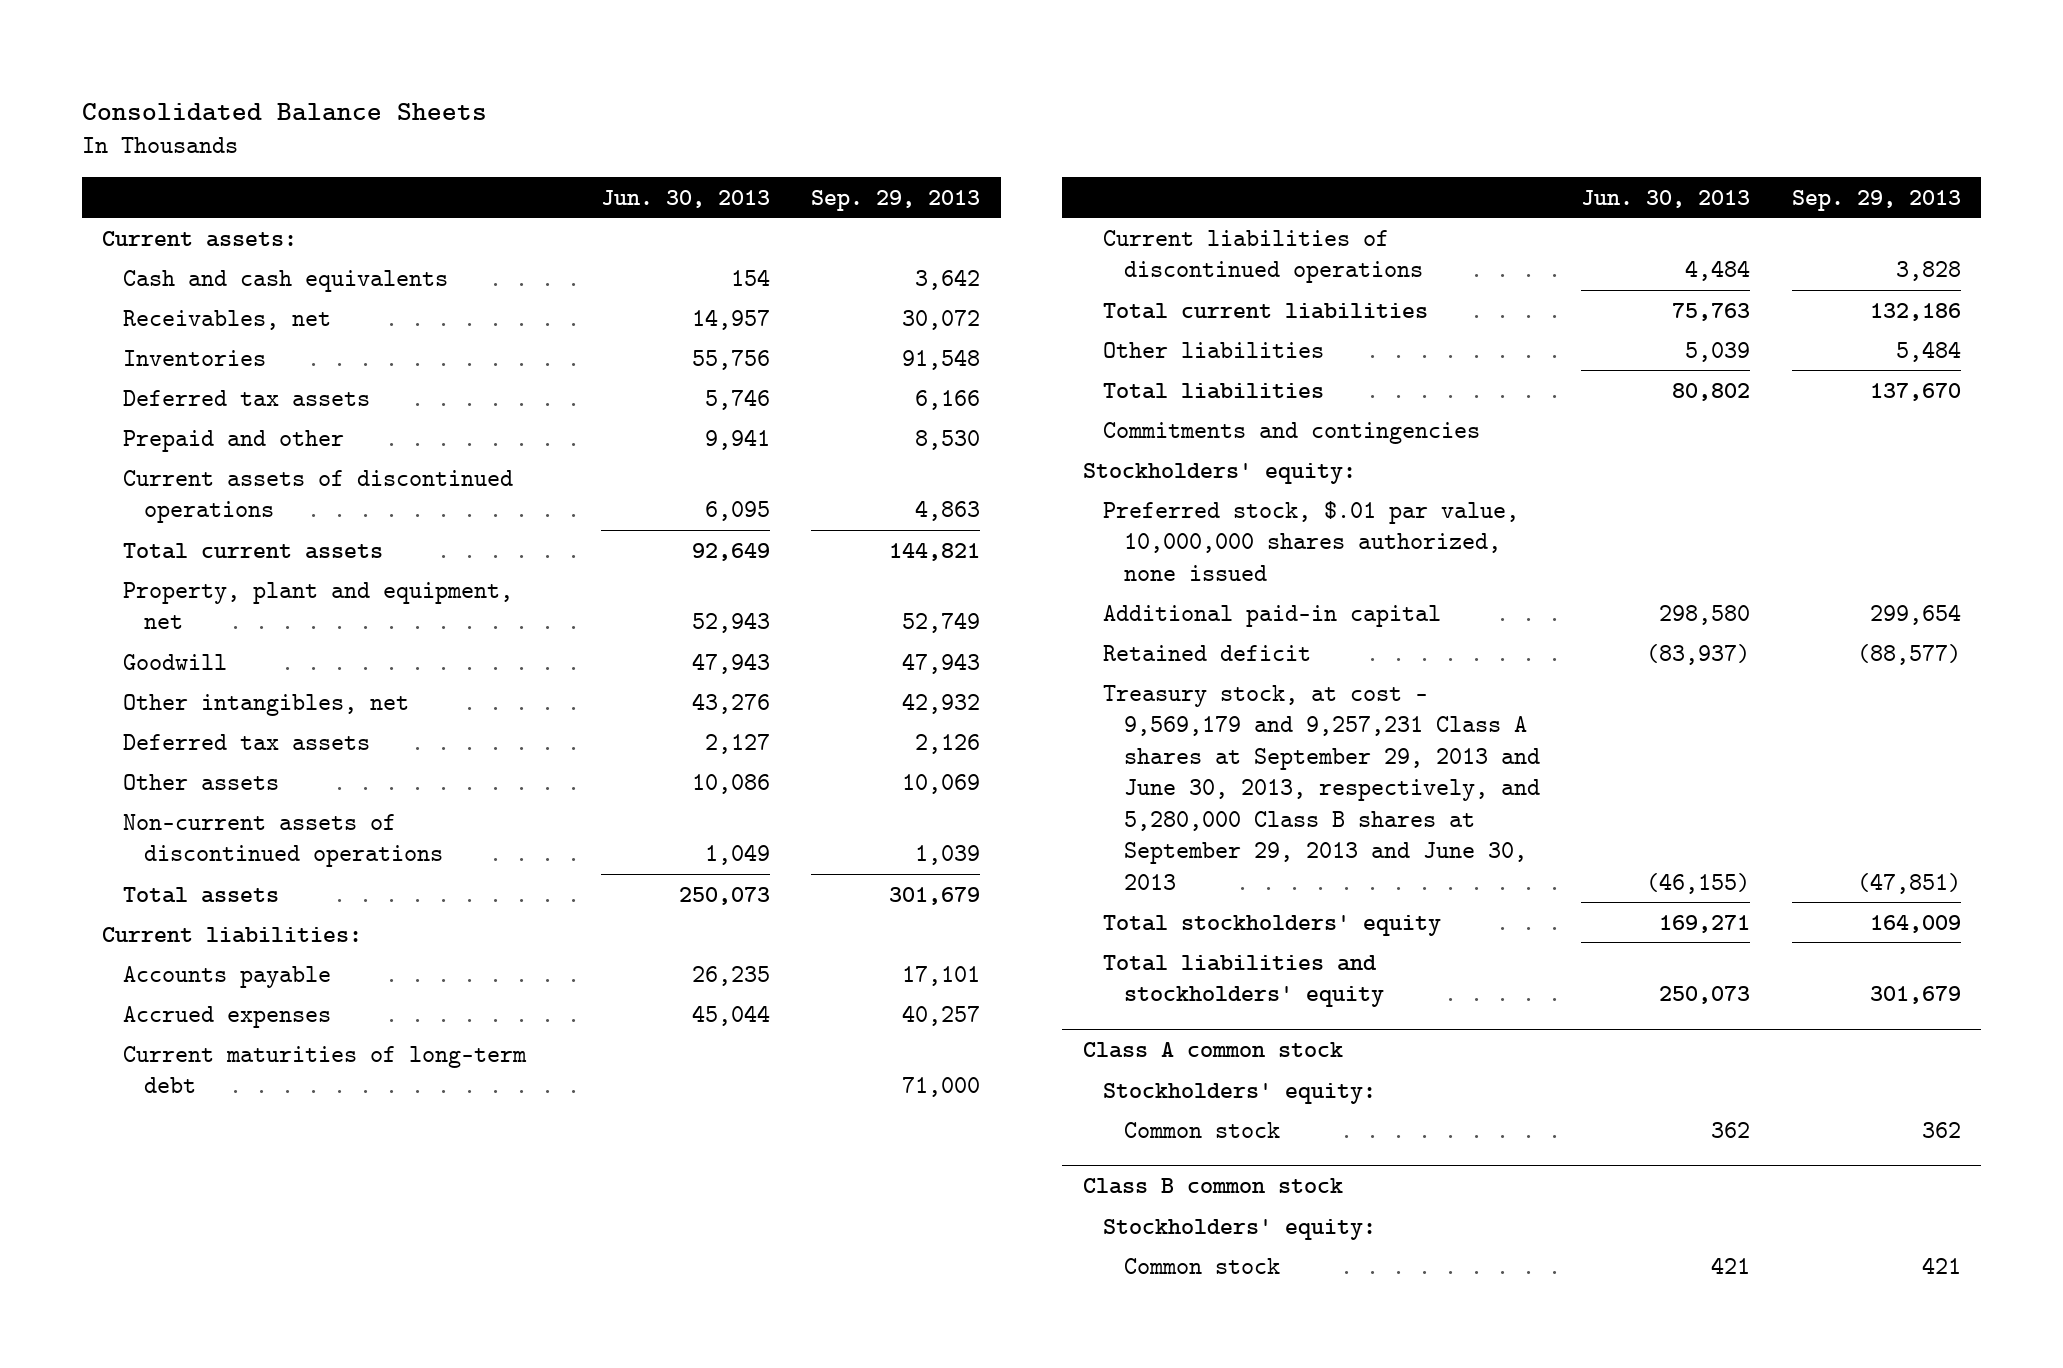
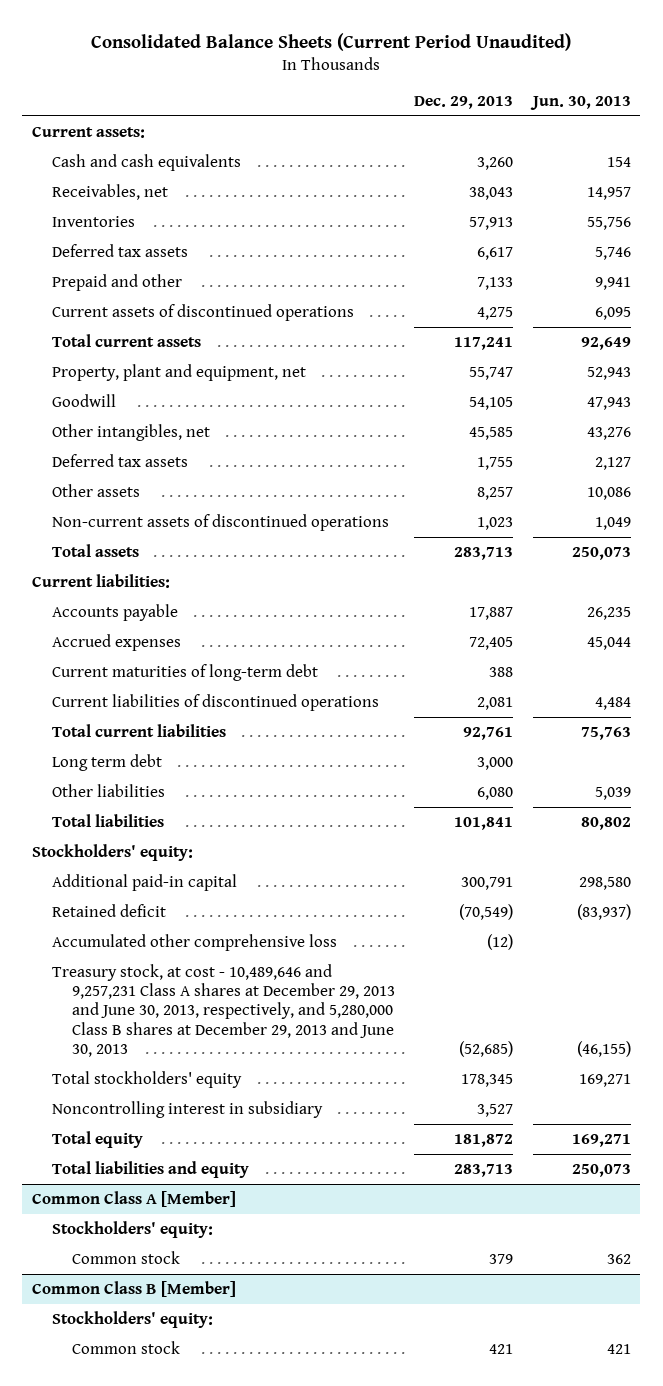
- Consolidated Balance Sheets
+ Consolidated Balance Sheets (Current Period Unaudited)
- | Jun. 30, 2013 | Sep. 29, 2013
+ | Dec. 29, 2013 | Jun. 30, 2013
+ Long term debt | 3,000 |
- Commitments and contingencies
- Preferred stock, $.01 par value, 10,000,000 shares authorized, none issued
- Treasury stock, at cost - 9,569,179 and 9,257,231 Class A shares at September 29, 2013 and June 30, 2013, respectively, and 5,280,000 Class B shares at September 29, 2013 and June 30, 2013 | (46,155) | (47,851)
+ Accumulated other comprehensive loss | (12) |
+ Treasury stock, at cost - 10,489,646 and 9,257,231 Class A shares at December 29, 2013 and June 30, 2013, respectively, and 5,280,000 Class B shares at December 29, 2013 and June 30, 2013 | (52,685) | (46,155)
- Total liabilities and stockholders' equity | 250,073 | 301,679
- Class A common stock
+ Noncontrolling interest in subsidiary | 3,527 |
+ Total equity | 181,872 | 169,271
+ Total liabilities and equity | 283,713 | 250,073
+ Common Class A [Member]
- Class B common stock
+ Common Class B [Member]

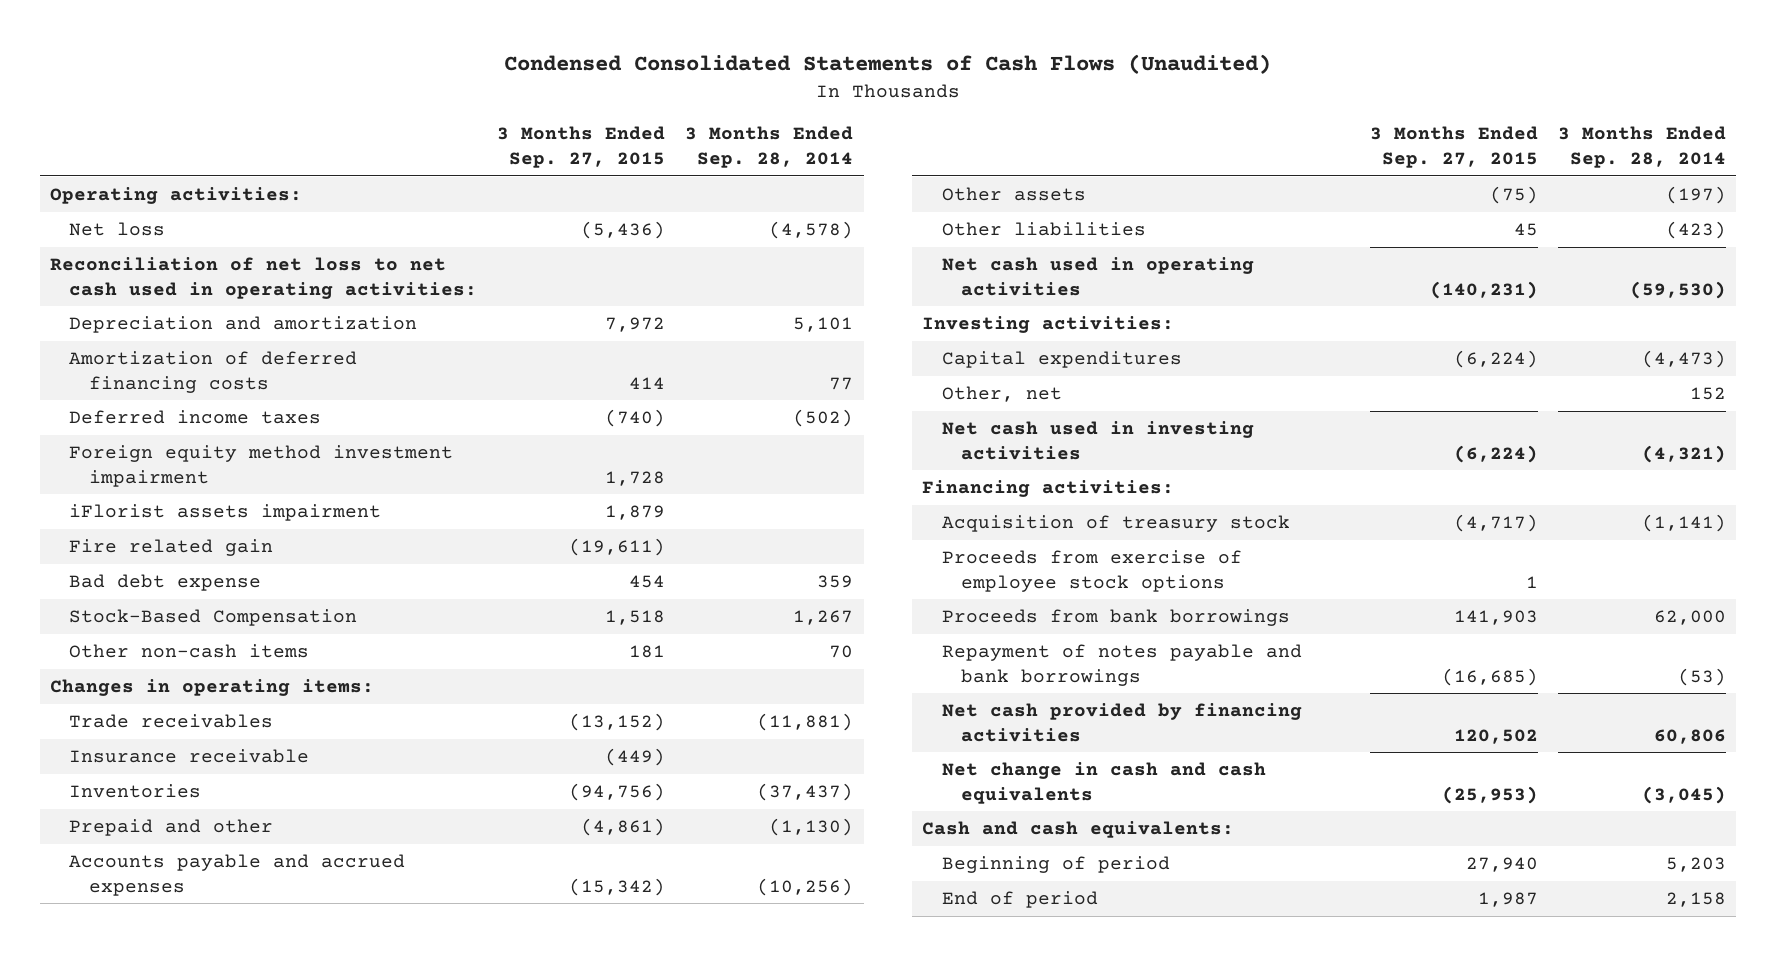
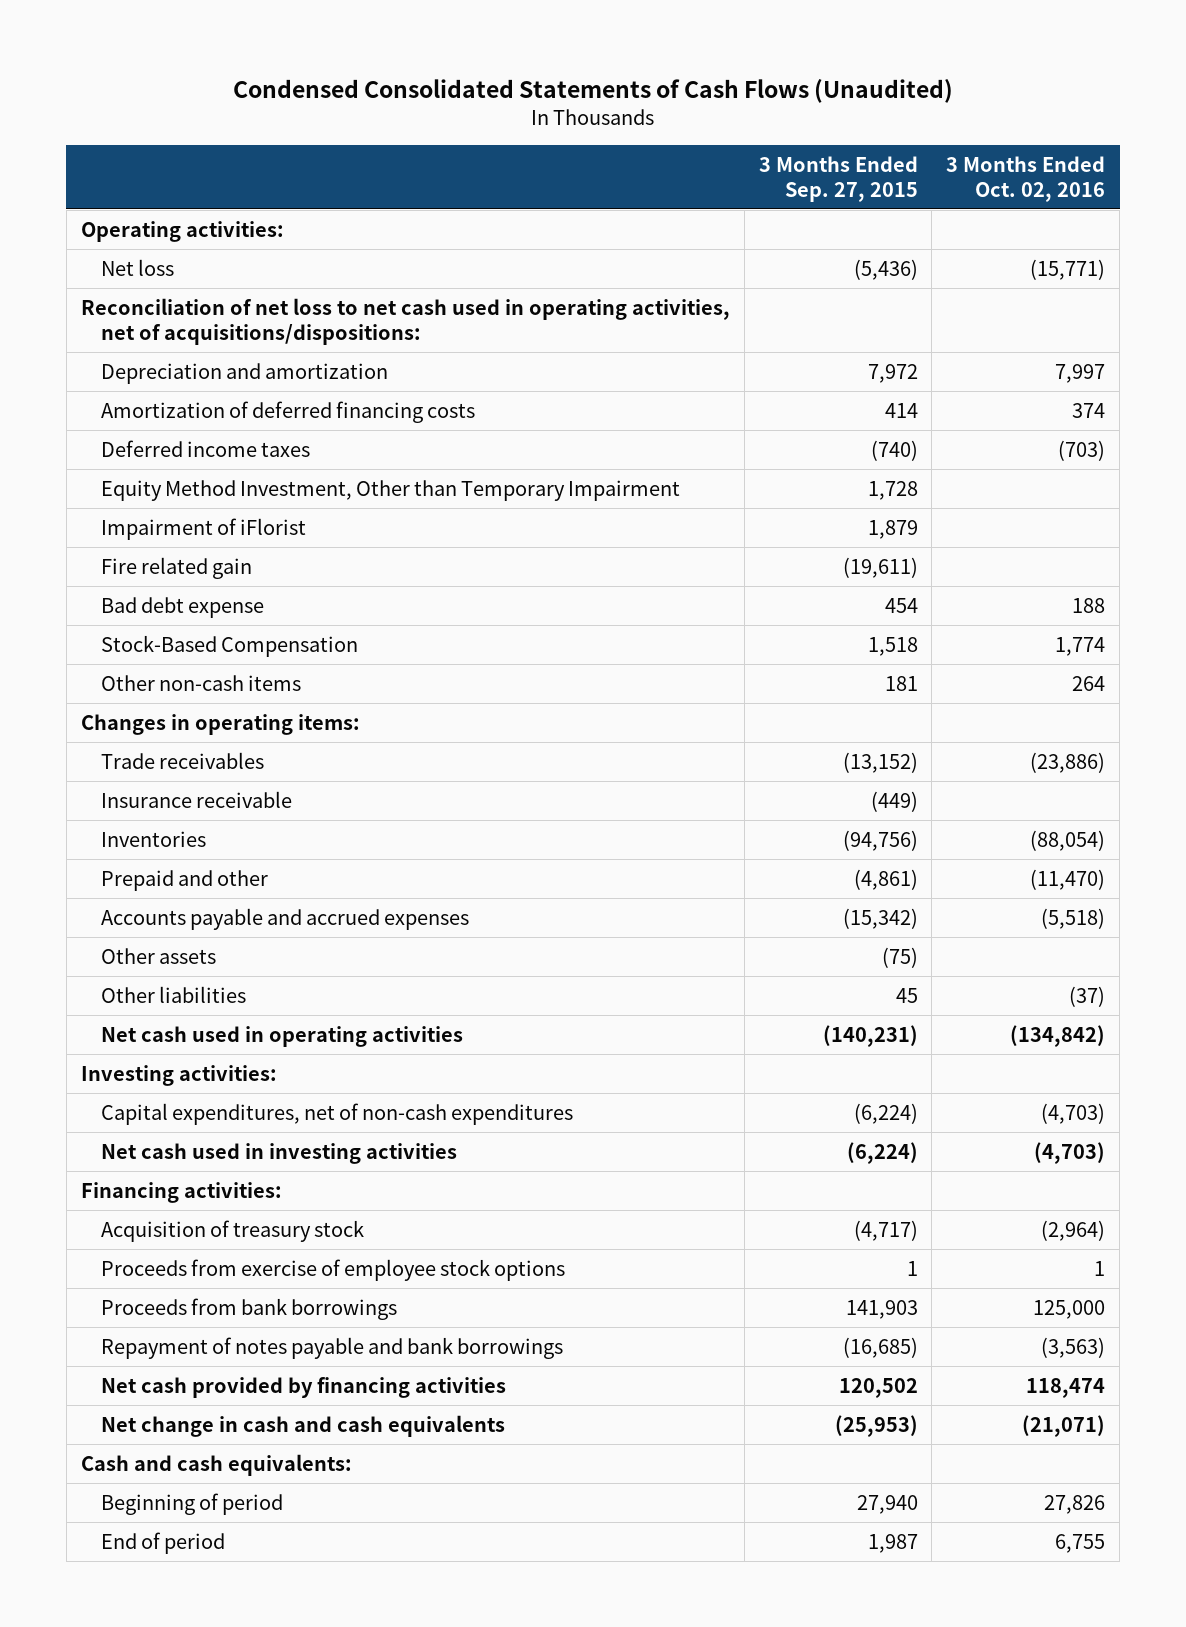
- | 3 Months Ended Sep. 27, 2015 | 3 Months Ended Sep. 28, 2014
+ | 3 Months Ended Sep. 27, 2015 | 3 Months Ended Oct. 02, 2016
- Reconciliation of net loss to net cash used in operating activities:
+ Reconciliation of net loss to net cash used in operating activities, net of acquisitions/dispositions:
- Foreign equity method investment impairment | 1,728 |
- iFlorist assets impairment | 1,879 |
+ Equity Method Investment, Other than Temporary Impairment | 1,728 |
+ Impairment of iFlorist | 1,879 |
- Capital expenditures | (6,224) | (4,473)
- Other, net | | 152
+ Capital expenditures, net of non-cash expenditures | (6,224) | (4,703)

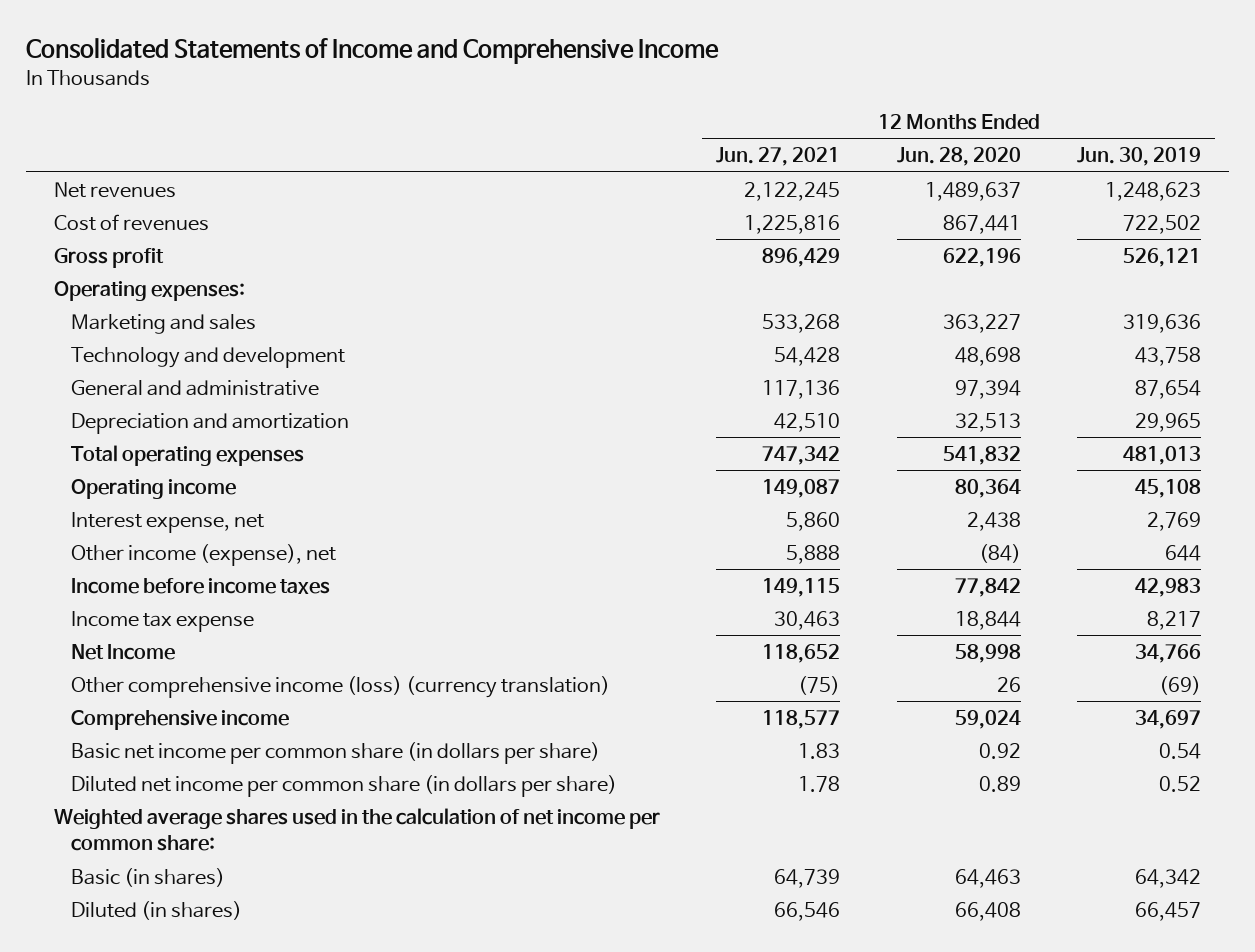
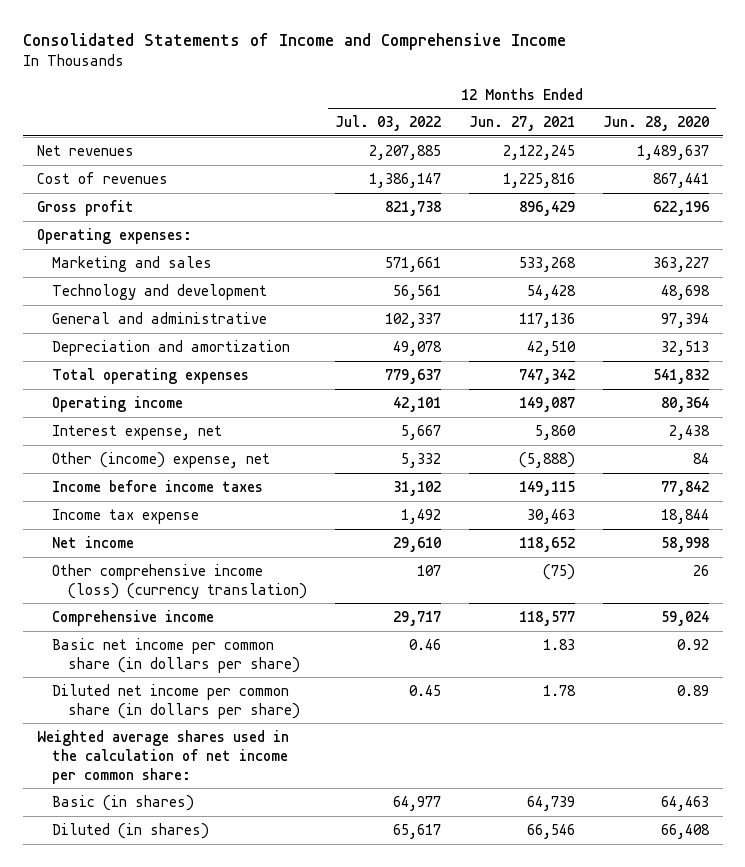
- | 12 Months Ended Jun. 27, 2021 | 12 Months Ended Jun. 28, 2020 | 12 Months Ended Jun. 30, 2019
+ | 12 Months Ended Jul. 03, 2022 | 12 Months Ended Jun. 27, 2021 | 12 Months Ended Jun. 28, 2020
- Other income (expense), net | 5,888 | (84) | 644
+ Other (income) expense, net | 5,332 | (5,888) | 84
- Net Income | 118,652 | 58,998 | 34,766
+ Net income | 29,610 | 118,652 | 58,998

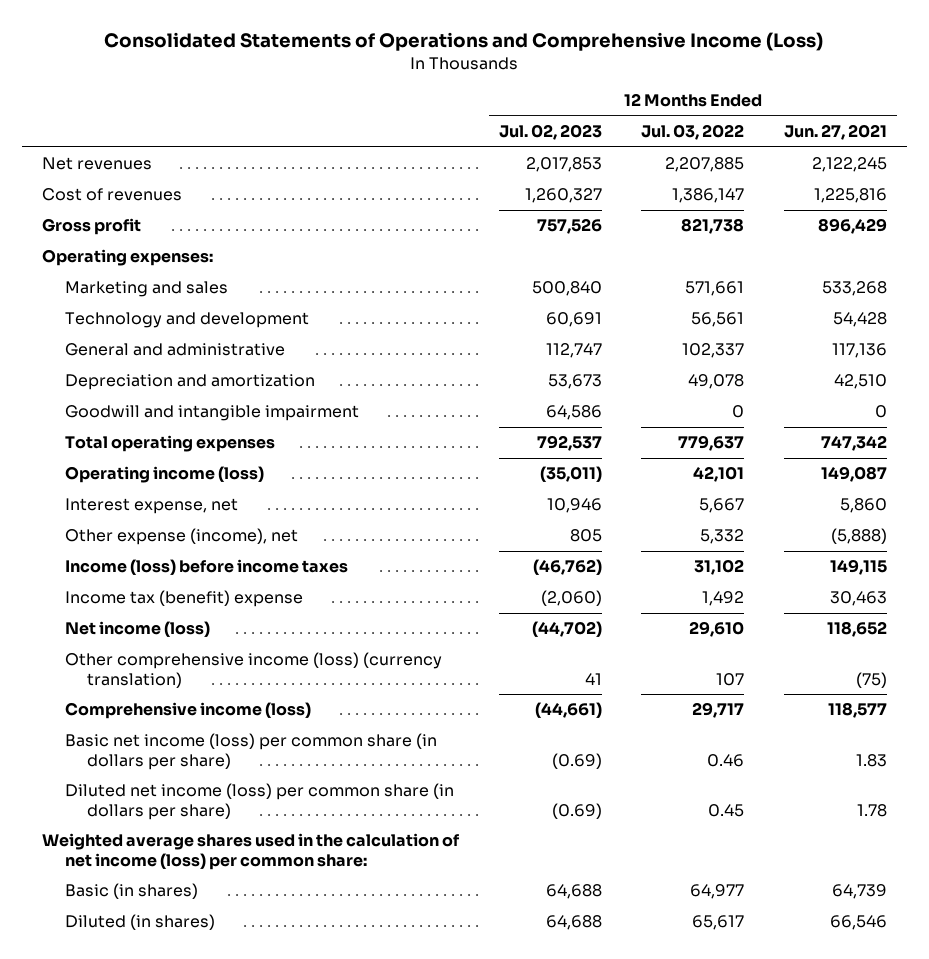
- Consolidated Statements of Income and Comprehensive Income
+ Consolidated Statements of Operations and Comprehensive Income (Loss)
- | 12 Months Ended Jul. 03, 2022 | 12 Months Ended Jun. 27, 2021 | 12 Months Ended Jun. 28, 2020
+ | 12 Months Ended Jul. 02, 2023 | 12 Months Ended Jul. 03, 2022 | 12 Months Ended Jun. 27, 2021
+ Goodwill and intangible impairment | 64,586 | 0 | 0
- Operating income | 42,101 | 149,087 | 80,364
+ Operating income (loss) | (35,011) | 42,101 | 149,087
- Other (income) expense, net | 5,332 | (5,888) | 84
- Income before income taxes | 31,102 | 149,115 | 77,842
- Income tax expense | 1,492 | 30,463 | 18,844
- Net income | 29,610 | 118,652 | 58,998
+ Other expense (income), net | 805 | 5,332 | (5,888)
+ Income (loss) before income taxes | (46,762) | 31,102 | 149,115
+ Income tax (benefit) expense | (2,060) | 1,492 | 30,463
+ Net income (loss) | (44,702) | 29,610 | 118,652
- Comprehensive income | 29,717 | 118,577 | 59,024
- Basic net income per common share (in dollars per share) | 0.46 | 1.83 | 0.92
- Diluted net income per common share (in dollars per share) | 0.45 | 1.78 | 0.89
- Weighted average shares used in the calculation of net income per common share:
+ Comprehensive income (loss) | (44,661) | 29,717 | 118,577
+ Basic net income (loss) per common share (in dollars per share) | (0.69) | 0.46 | 1.83
+ Diluted net income (loss) per common share (in dollars per share) | (0.69) | 0.45 | 1.78
+ Weighted average shares used in the calculation of net income (loss) per common share:

